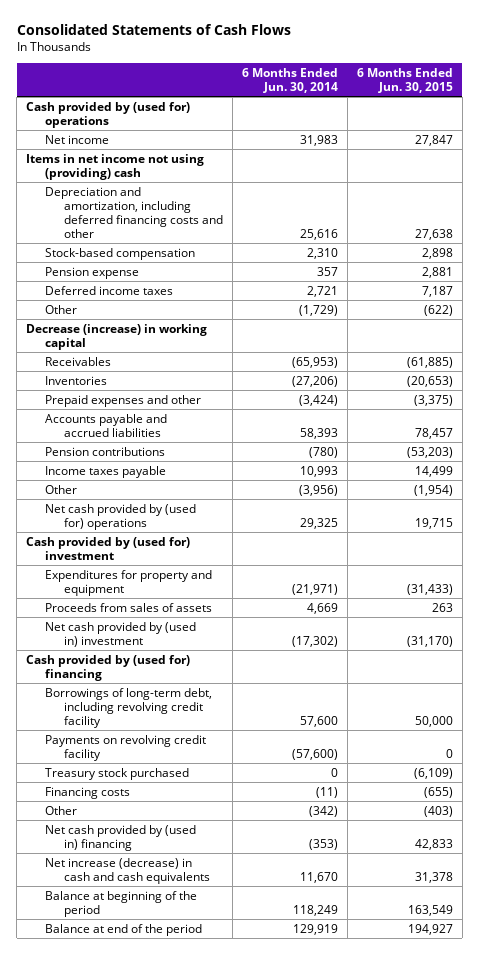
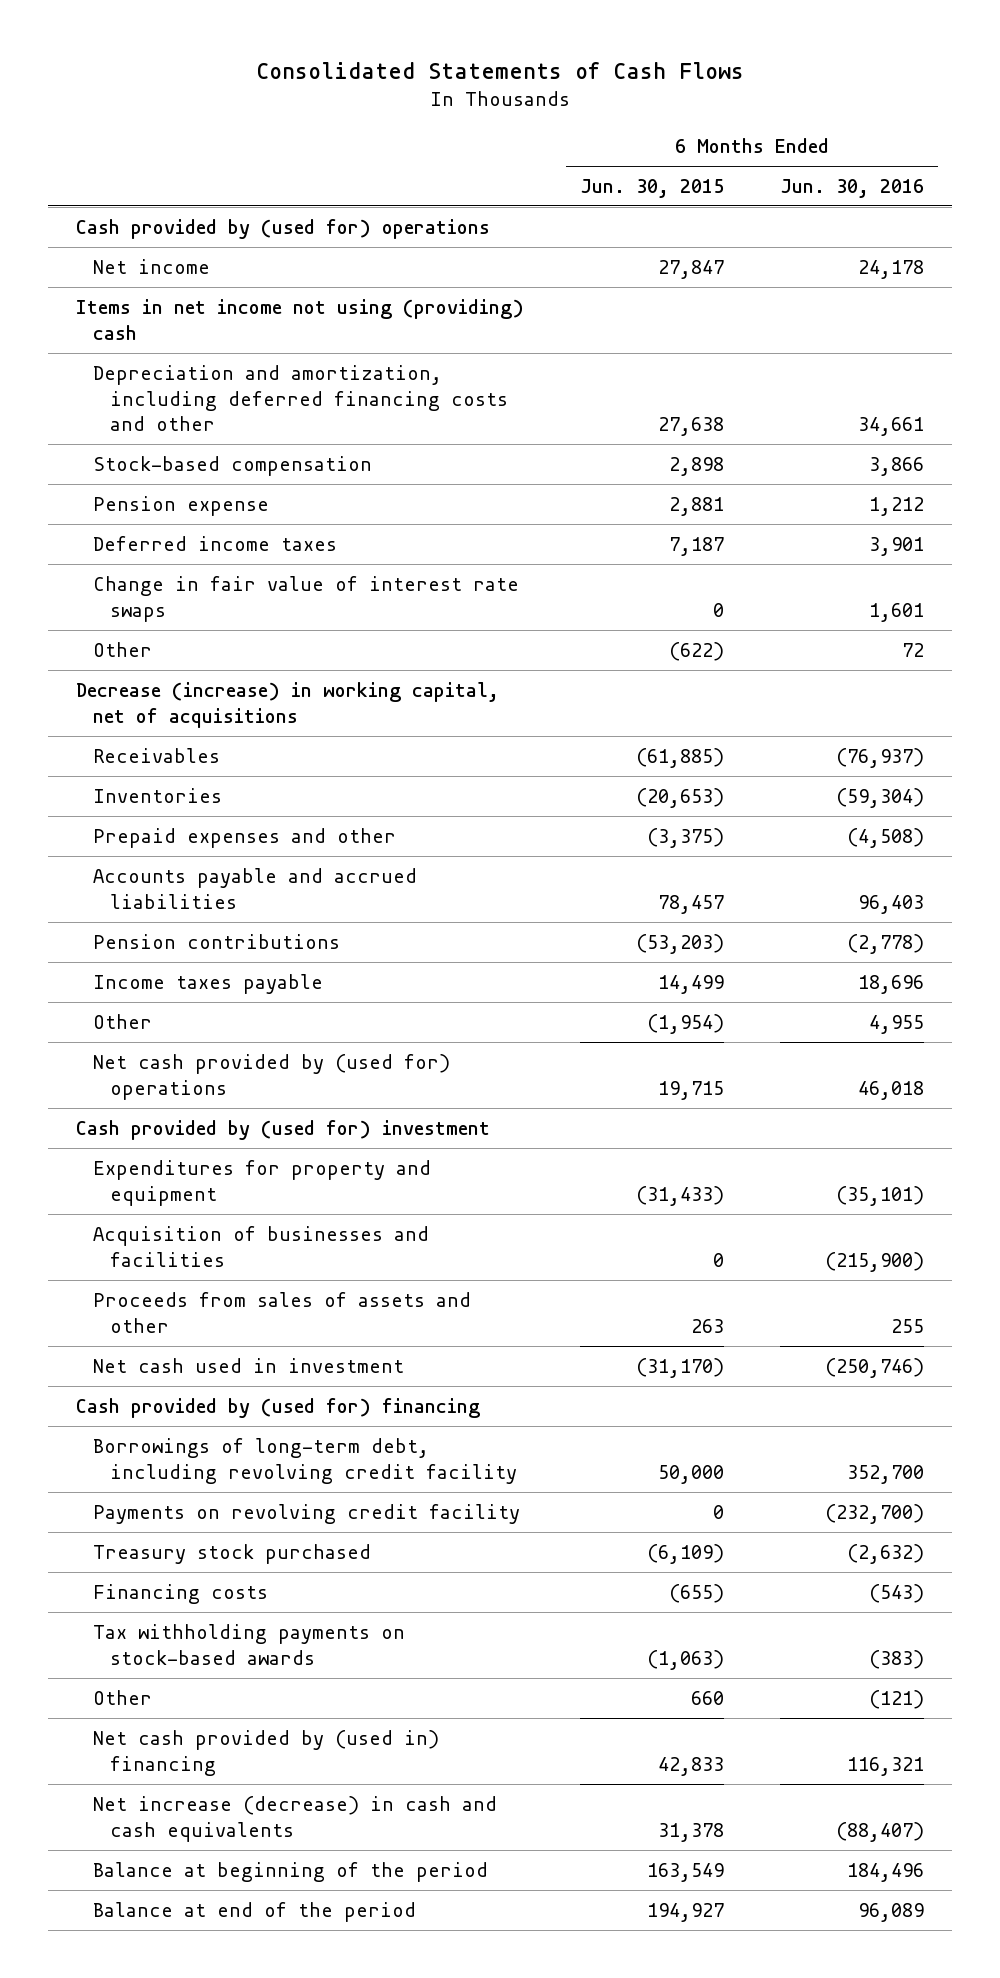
- | 6 Months Ended Jun. 30, 2014 | 6 Months Ended Jun. 30, 2015
+ | 6 Months Ended Jun. 30, 2015 | 6 Months Ended Jun. 30, 2016
+ Change in fair value of interest rate swaps | 0 | 1,601
- Decrease (increase) in working capital
+ Decrease (increase) in working capital, net of acquisitions
- Proceeds from sales of assets | 4,669 | 263
- Net cash provided by (used in) investment | (17,302) | (31,170)
+ Acquisition of businesses and facilities | 0 | (215,900)
+ Proceeds from sales of assets and other | 263 | 255
+ Net cash used in investment | (31,170) | (250,746)
- Other | (342) | (403)
+ Tax withholding payments on stock-based awards | (1,063) | (383)
+ Other | 660 | (121)

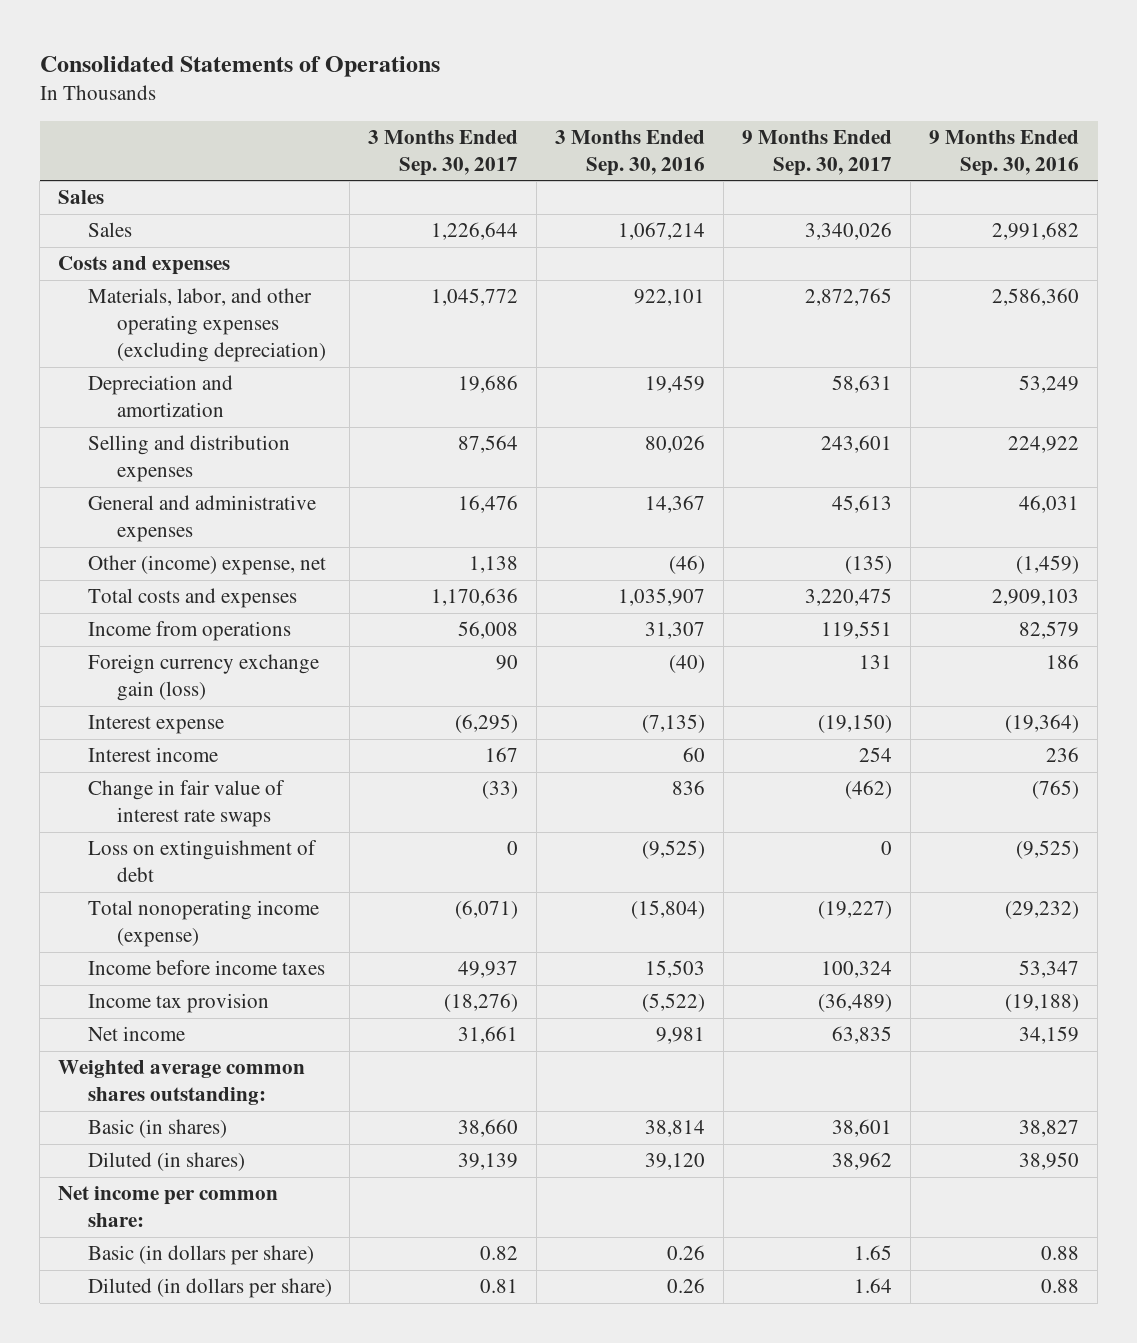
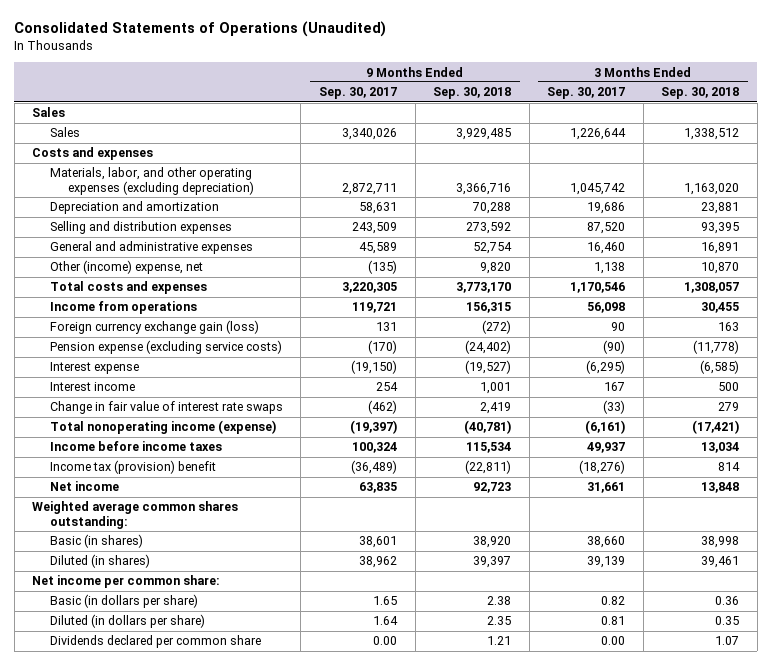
- Consolidated Statements of Operations
+ Consolidated Statements of Operations (Unaudited)
- | 3 Months Ended Sep. 30, 2017 | 3 Months Ended Sep. 30, 2016 | 9 Months Ended Sep. 30, 2017 | 9 Months Ended Sep. 30, 2016
+ | 9 Months Ended Sep. 30, 2017 | 9 Months Ended Sep. 30, 2018 | 3 Months Ended Sep. 30, 2017 | 3 Months Ended Sep. 30, 2018
- Materials, labor, and other operating expenses (excluding depreciation) | 1,045,772 | 922,101 | 2,872,765 | 2,586,360
+ Materials, labor, and other operating expenses (excluding depreciation) | 2,872,711 | 3,366,716 | 1,045,742 | 1,163,020
- Selling and distribution expenses | 87,564 | 80,026 | 243,601 | 224,922
- General and administrative expenses | 16,476 | 14,367 | 45,613 | 46,031
+ Selling and distribution expenses | 243,509 | 273,592 | 87,520 | 93,395
+ General and administrative expenses | 45,589 | 52,754 | 16,460 | 16,891
- Total costs and expenses | 1,170,636 | 1,035,907 | 3,220,475 | 2,909,103
- Income from operations | 56,008 | 31,307 | 119,551 | 82,579
+ Total costs and expenses | 3,220,305 | 3,773,170 | 1,170,546 | 1,308,057
+ Income from operations | 119,721 | 156,315 | 56,098 | 30,455
+ Pension expense (excluding service costs) | (170) | (24,402) | (90) | (11,778)
- Loss on extinguishment of debt | 0 | (9,525) | 0 | (9,525)
- Total nonoperating income (expense) | (6,071) | (15,804) | (19,227) | (29,232)
+ Total nonoperating income (expense) | (19,397) | (40,781) | (6,161) | (17,421)
- Income tax provision | (18,276) | (5,522) | (36,489) | (19,188)
+ Income tax (provision) benefit | (36,489) | (22,811) | (18,276) | 814
+ Dividends declared per common share | 0.00 | 1.21 | 0.00 | 1.07

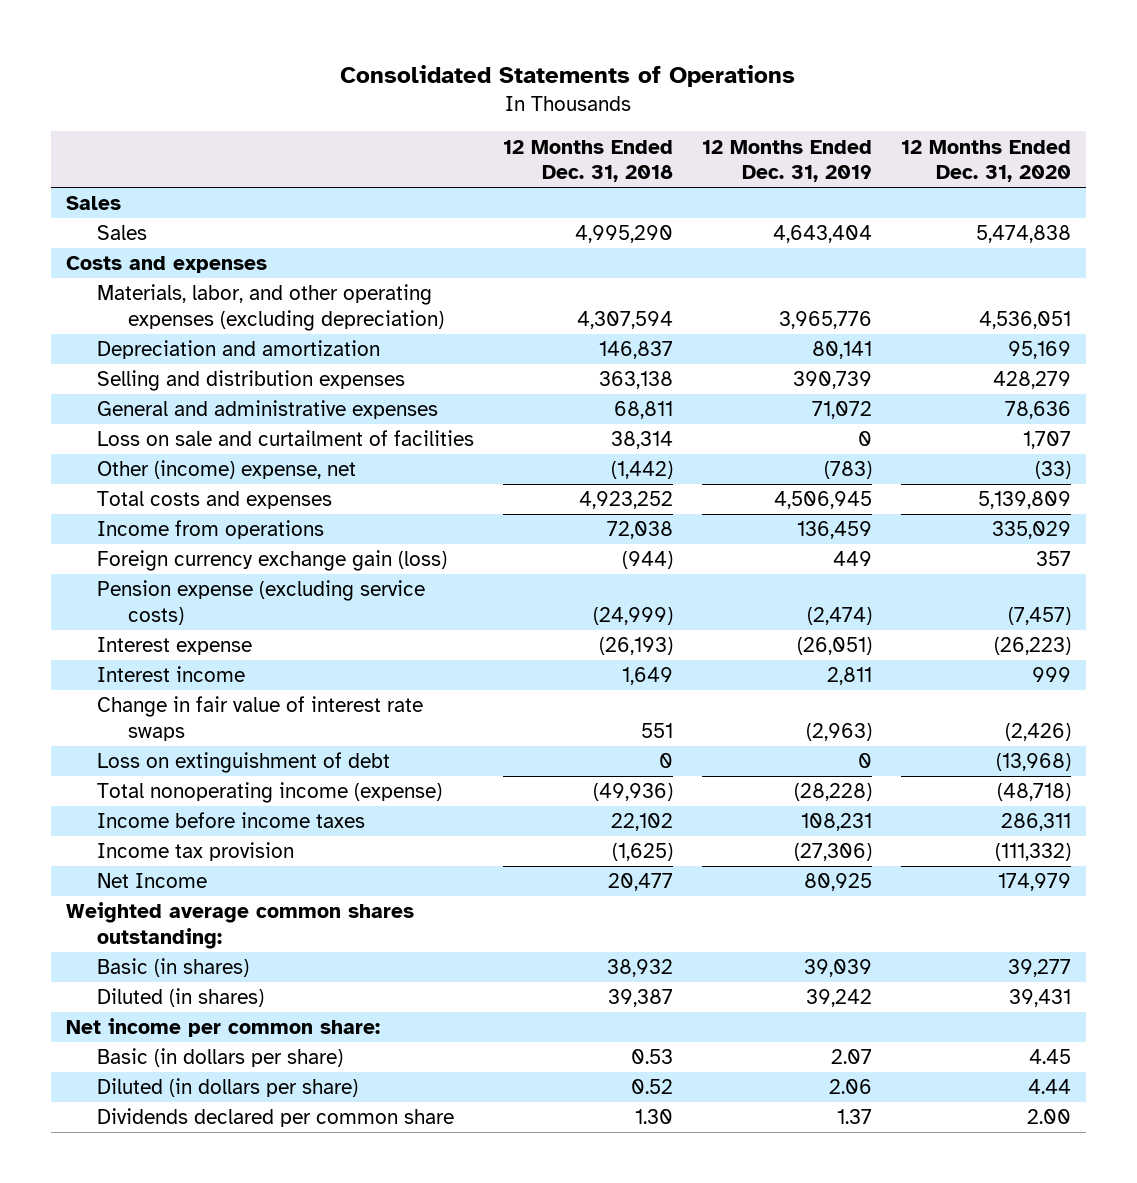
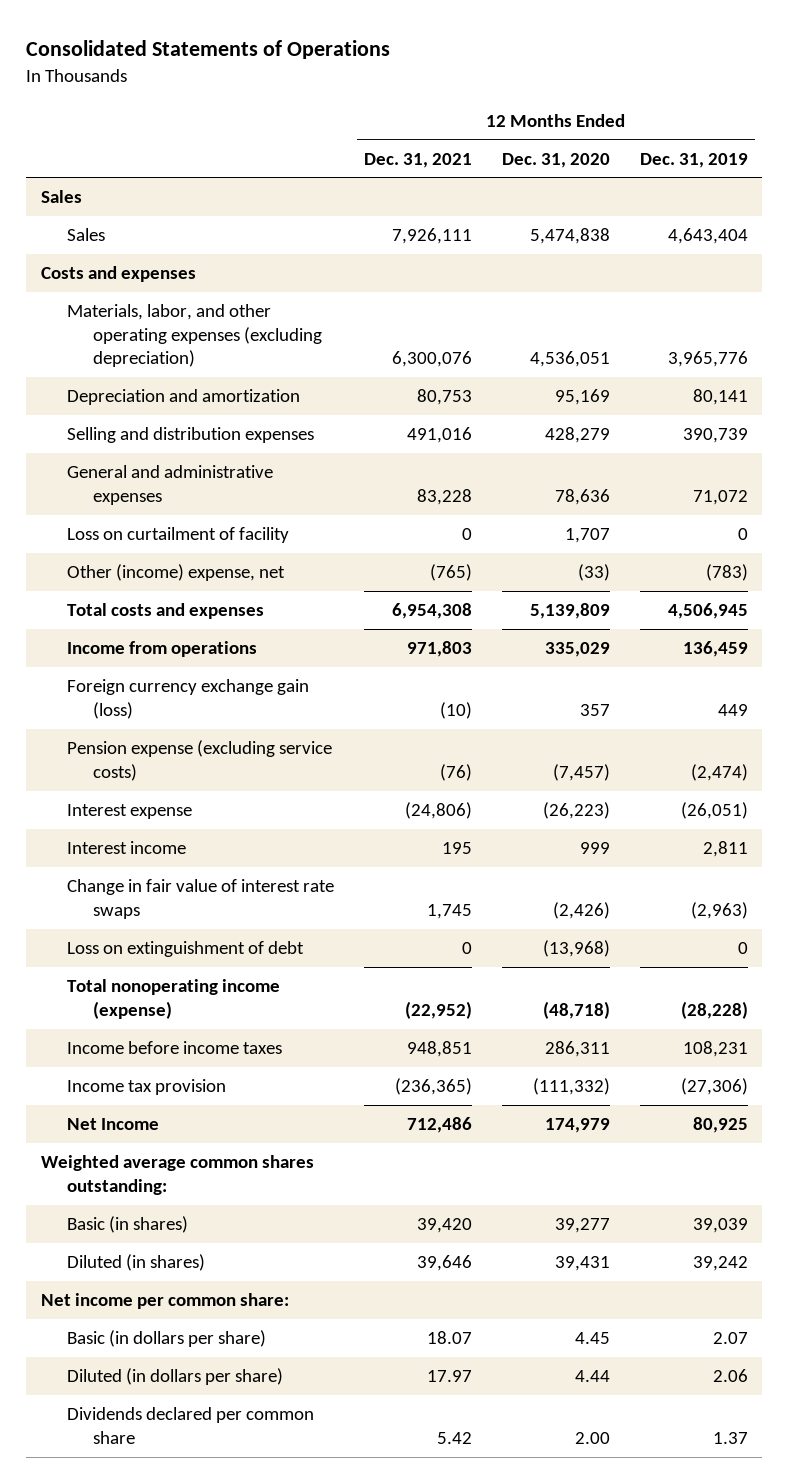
- | 12 Months Ended Dec. 31, 2018 | 12 Months Ended Dec. 31, 2019 | 12 Months Ended Dec. 31, 2020
+ | 12 Months Ended Dec. 31, 2021 | 12 Months Ended Dec. 31, 2020 | 12 Months Ended Dec. 31, 2019
- Loss on sale and curtailment of facilities | 38,314 | 0 | 1,707
+ Loss on curtailment of facility | 0 | 1,707 | 0

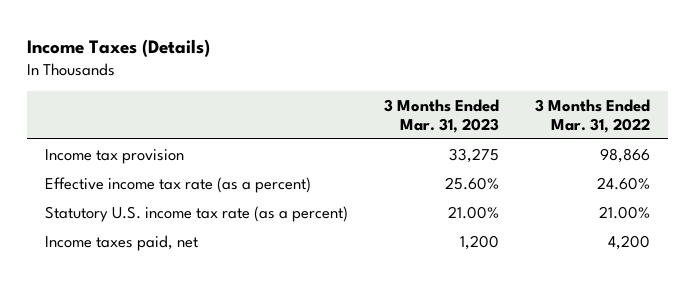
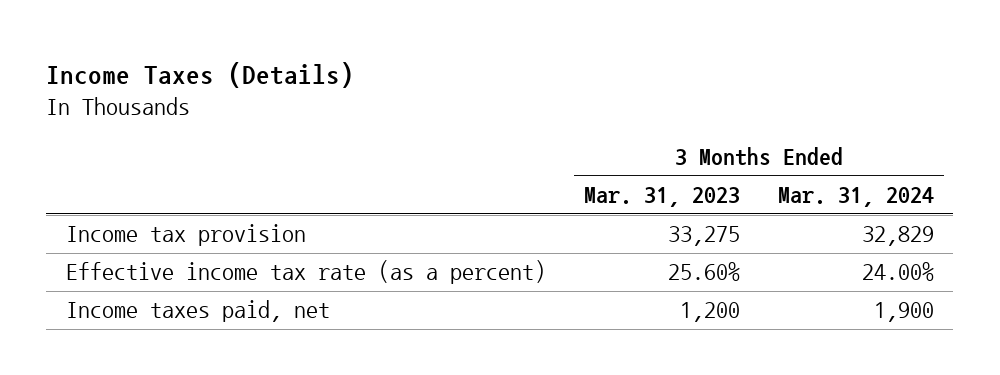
- | 3 Months Ended Mar. 31, 2023 | 3 Months Ended Mar. 31, 2022
+ | 3 Months Ended Mar. 31, 2023 | 3 Months Ended Mar. 31, 2024
- Statutory U.S. income tax rate (as a percent) | 21.00% | 21.00%

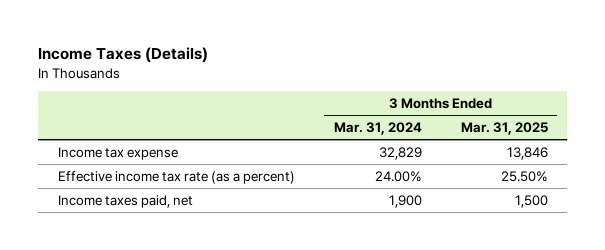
- | 3 Months Ended Mar. 31, 2023 | 3 Months Ended Mar. 31, 2024
+ | 3 Months Ended Mar. 31, 2024 | 3 Months Ended Mar. 31, 2025
- Income tax provision | 33,275 | 32,829
+ Income tax expense | 32,829 | 13,846

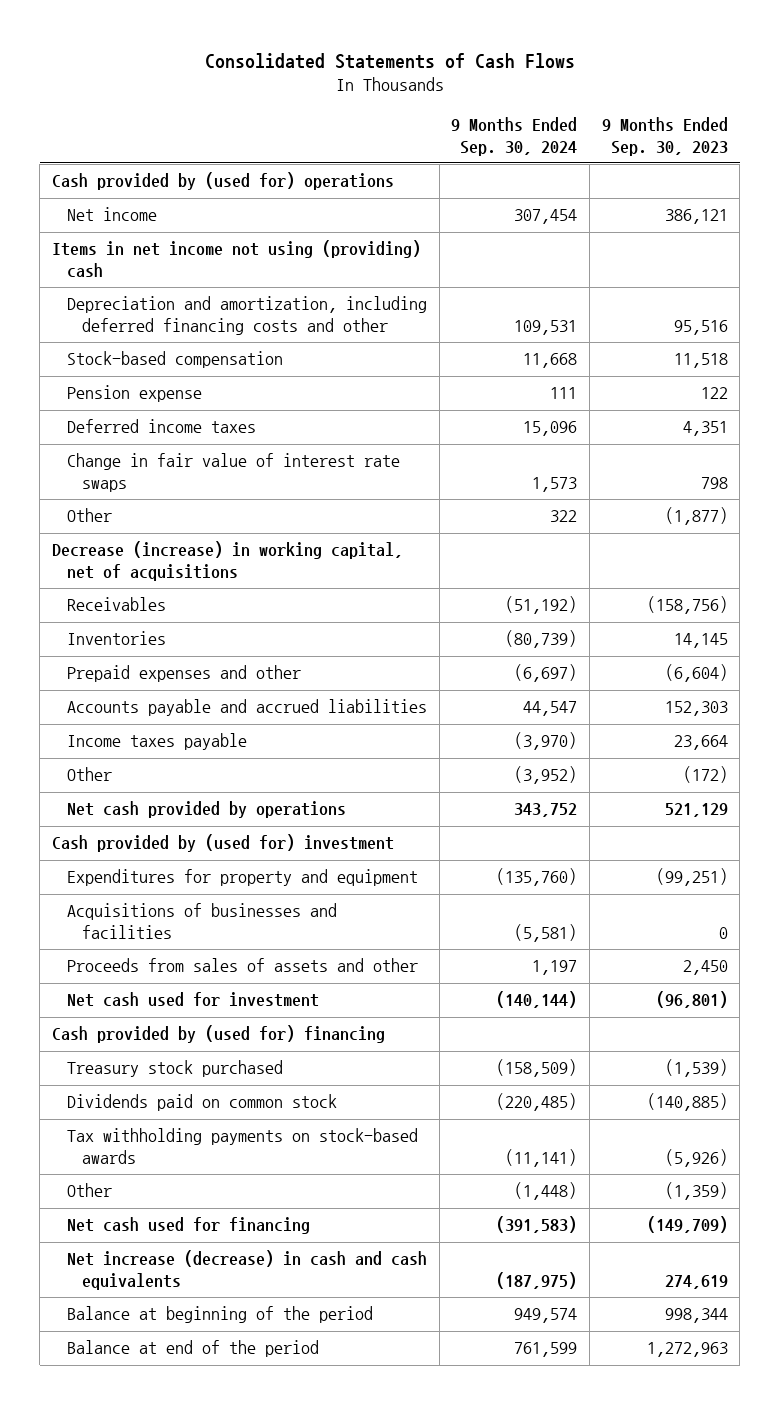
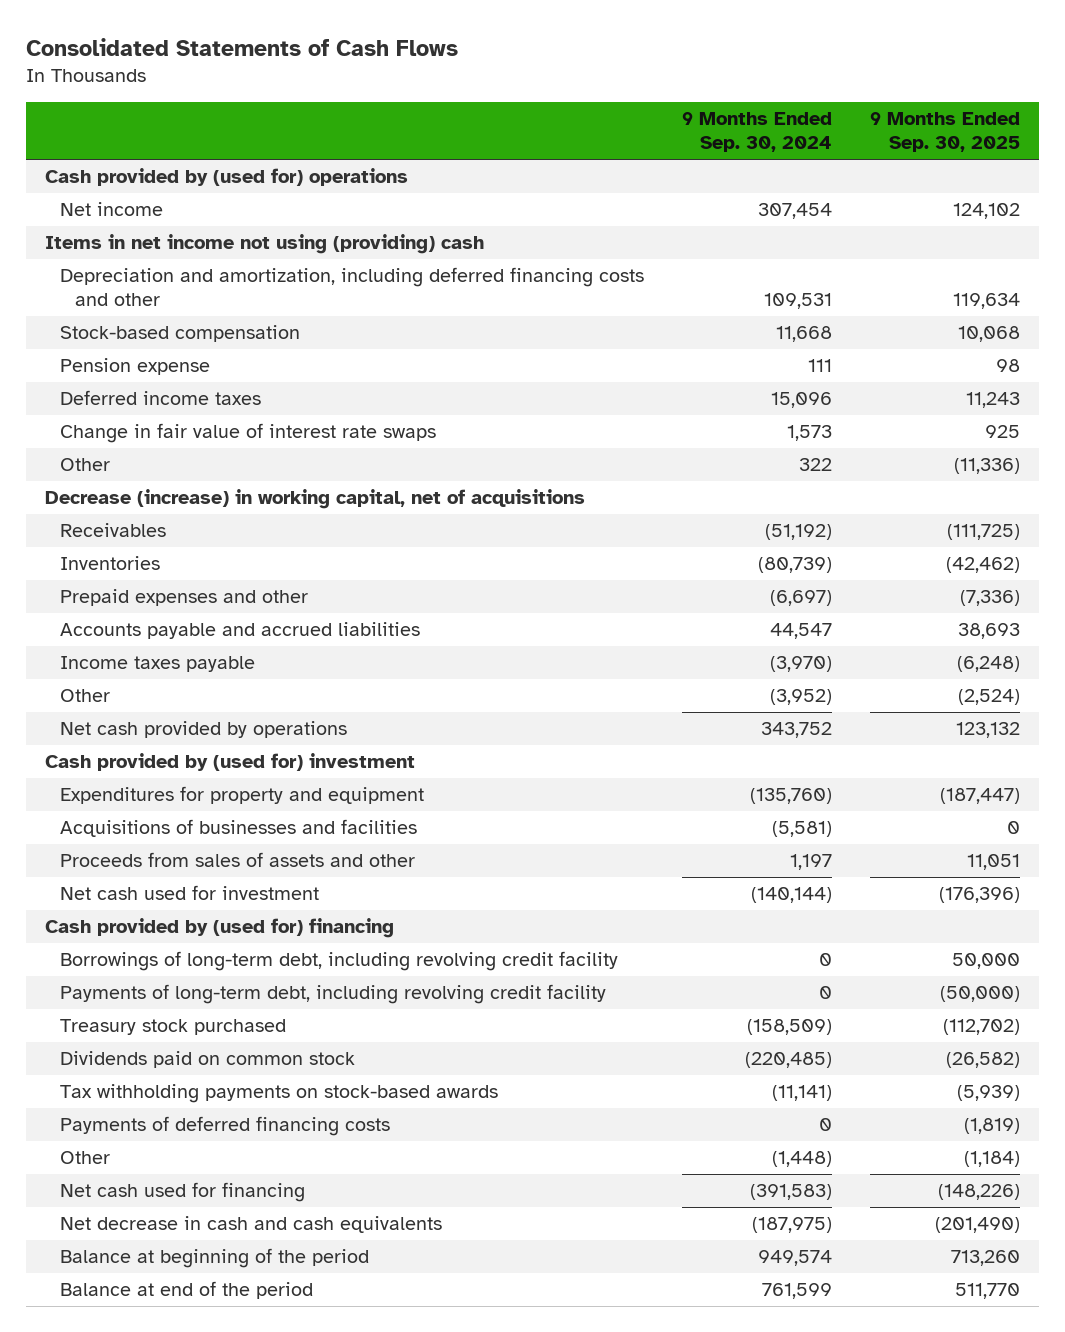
- | 9 Months Ended Sep. 30, 2024 | 9 Months Ended Sep. 30, 2023
+ | 9 Months Ended Sep. 30, 2024 | 9 Months Ended Sep. 30, 2025
+ Borrowings of long-term debt, including revolving credit facility | 0 | 50,000
+ Payments of long-term debt, including revolving credit facility | 0 | (50,000)
+ Payments of deferred financing costs | 0 | (1,819)
- Net increase (decrease) in cash and cash equivalents | (187,975) | 274,619
+ Net decrease in cash and cash equivalents | (187,975) | (201,490)

